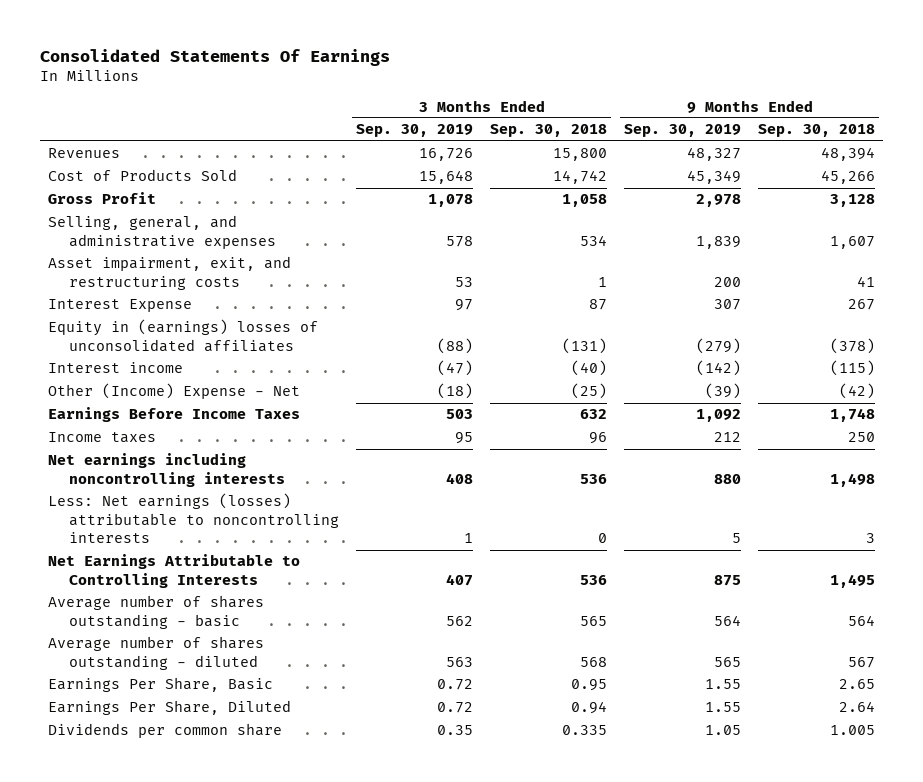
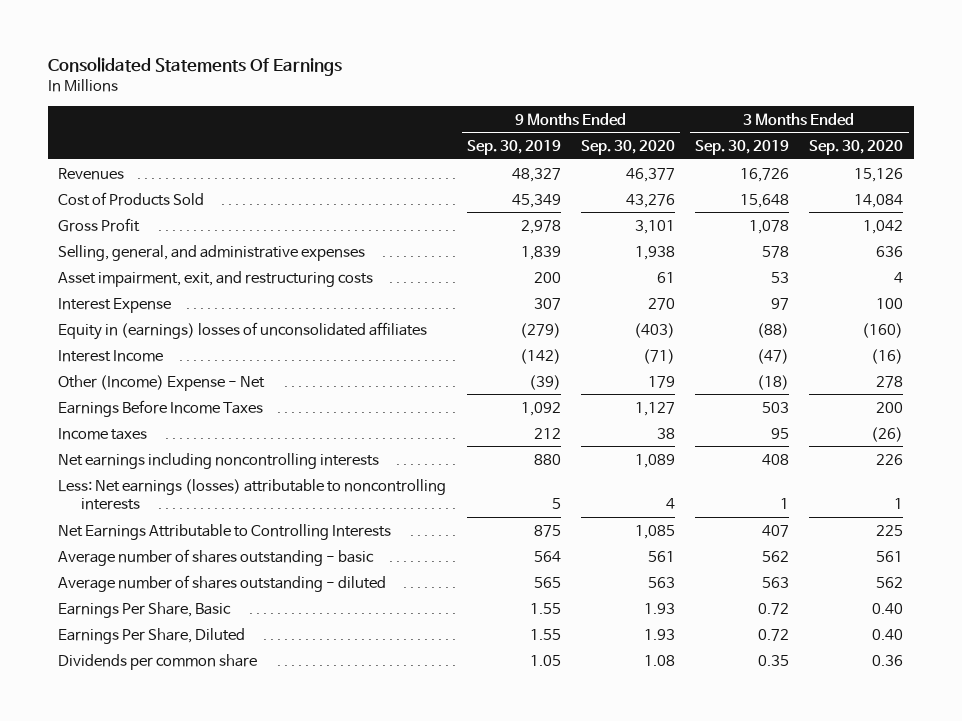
- | 3 Months Ended Sep. 30, 2019 | 3 Months Ended Sep. 30, 2018 | 9 Months Ended Sep. 30, 2019 | 9 Months Ended Sep. 30, 2018
+ | 9 Months Ended Sep. 30, 2019 | 9 Months Ended Sep. 30, 2020 | 3 Months Ended Sep. 30, 2019 | 3 Months Ended Sep. 30, 2020
- Interest income | (47) | (40) | (142) | (115)
+ Interest Income | (142) | (71) | (47) | (16)

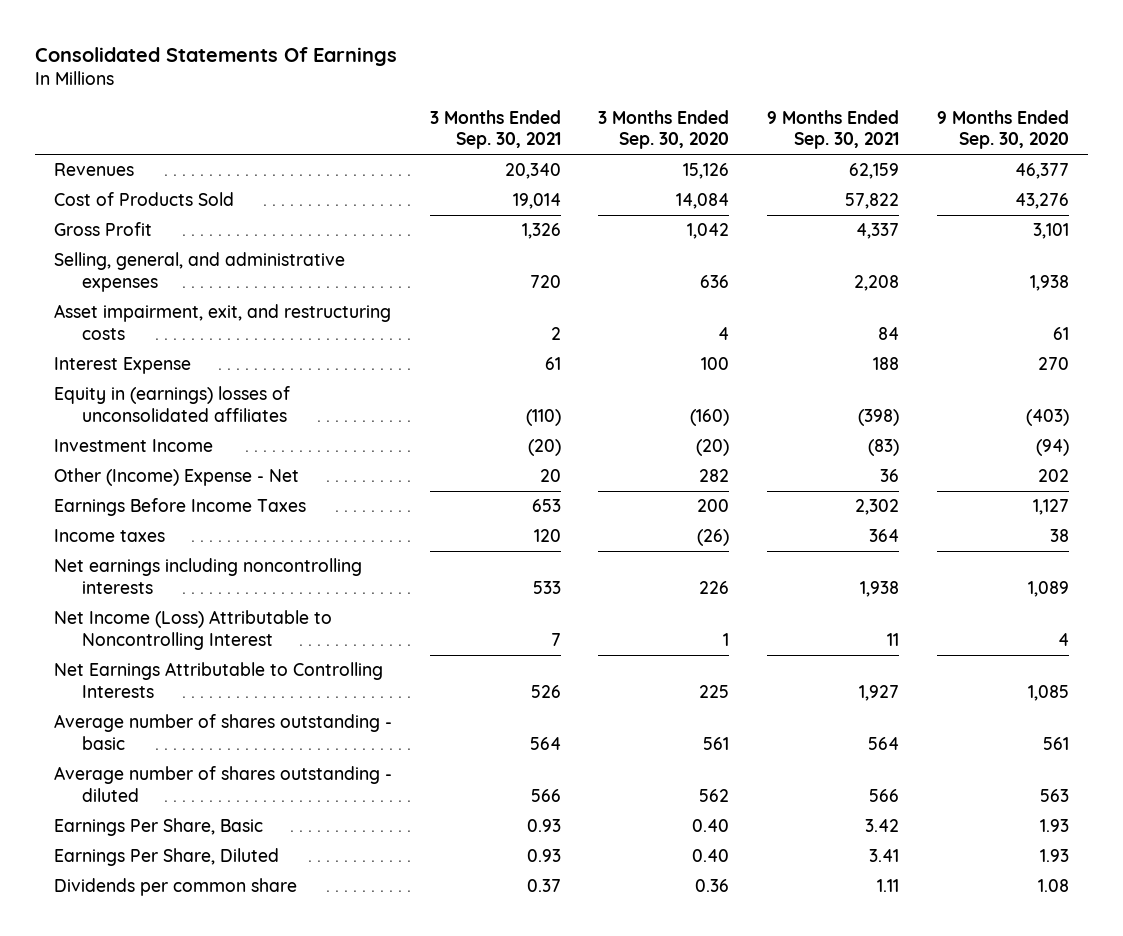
- | 9 Months Ended Sep. 30, 2019 | 9 Months Ended Sep. 30, 2020 | 3 Months Ended Sep. 30, 2019 | 3 Months Ended Sep. 30, 2020
+ | 3 Months Ended Sep. 30, 2021 | 3 Months Ended Sep. 30, 2020 | 9 Months Ended Sep. 30, 2021 | 9 Months Ended Sep. 30, 2020
- Interest Income | (142) | (71) | (47) | (16)
- Other (Income) Expense - Net | (39) | 179 | (18) | 278
+ Investment Income | (20) | (20) | (83) | (94)
+ Other (Income) Expense - Net | 20 | 282 | 36 | 202
- Less: Net earnings (losses) attributable to noncontrolling interests | 5 | 4 | 1 | 1
+ Net Income (Loss) Attributable to Noncontrolling Interest | 7 | 1 | 11 | 4

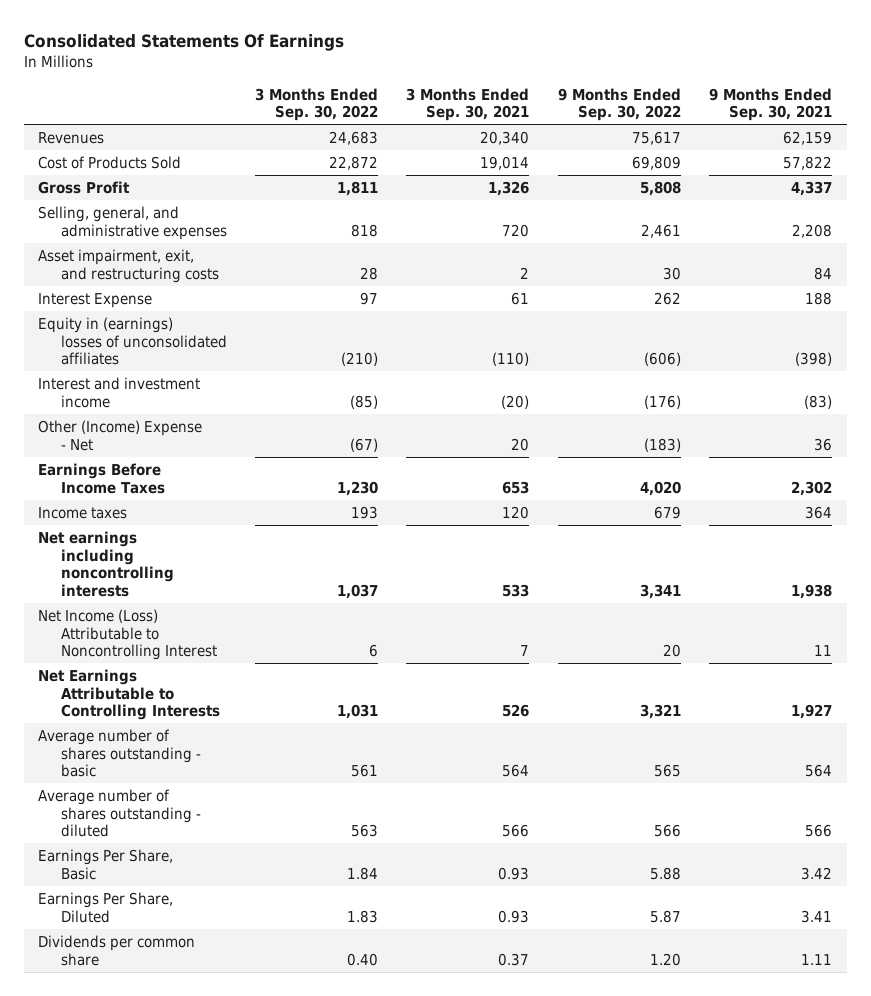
- | 3 Months Ended Sep. 30, 2021 | 3 Months Ended Sep. 30, 2020 | 9 Months Ended Sep. 30, 2021 | 9 Months Ended Sep. 30, 2020
+ | 3 Months Ended Sep. 30, 2022 | 3 Months Ended Sep. 30, 2021 | 9 Months Ended Sep. 30, 2022 | 9 Months Ended Sep. 30, 2021
- Investment Income | (20) | (20) | (83) | (94)
+ Interest and investment income | (85) | (20) | (176) | (83)

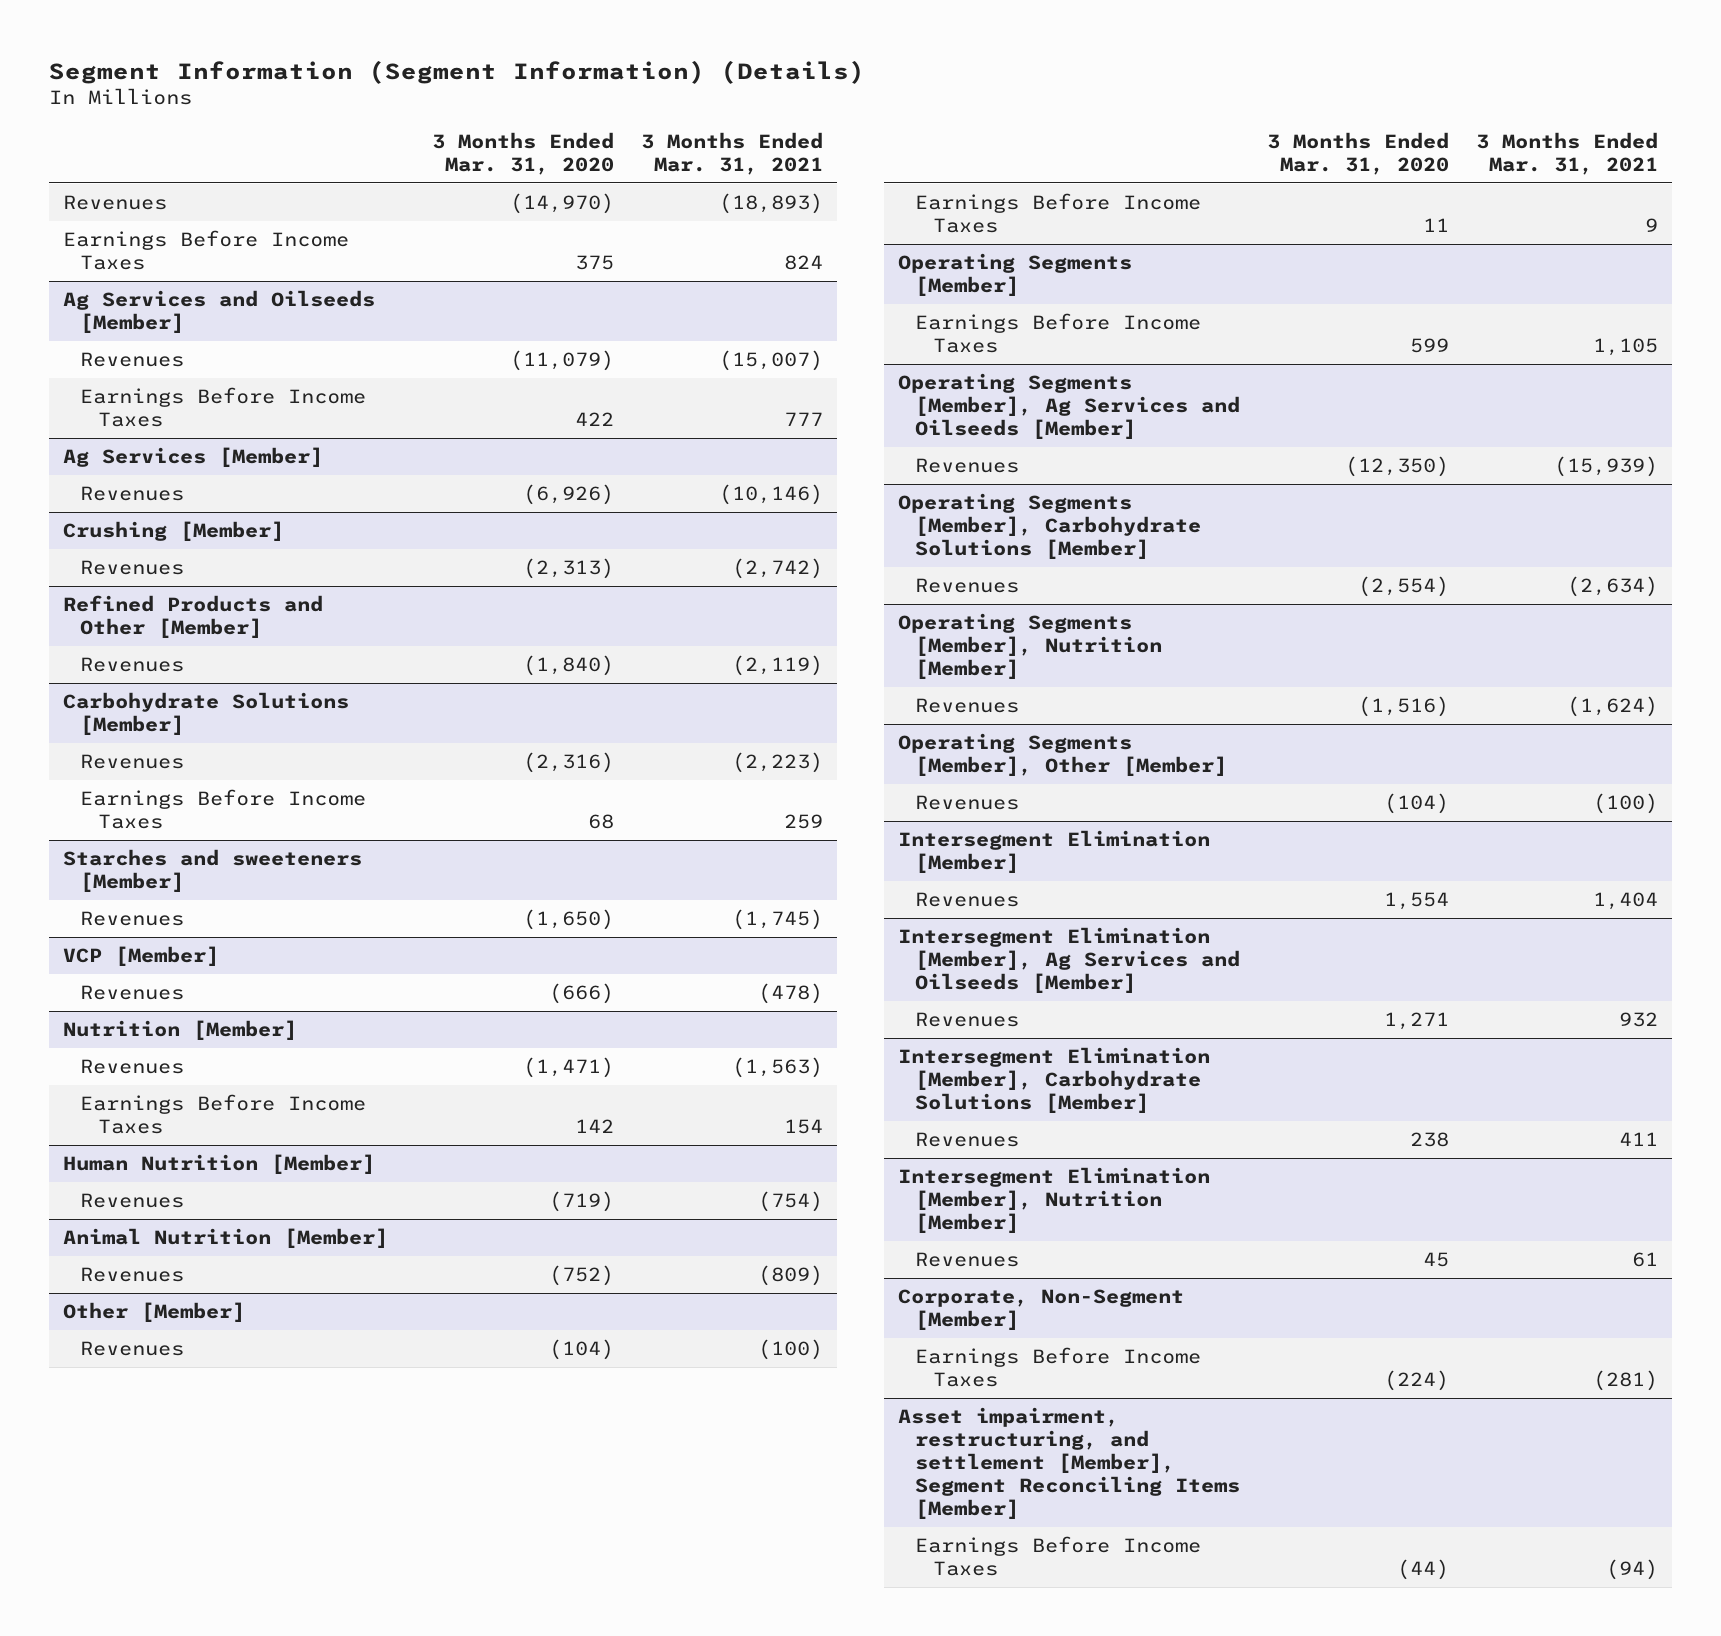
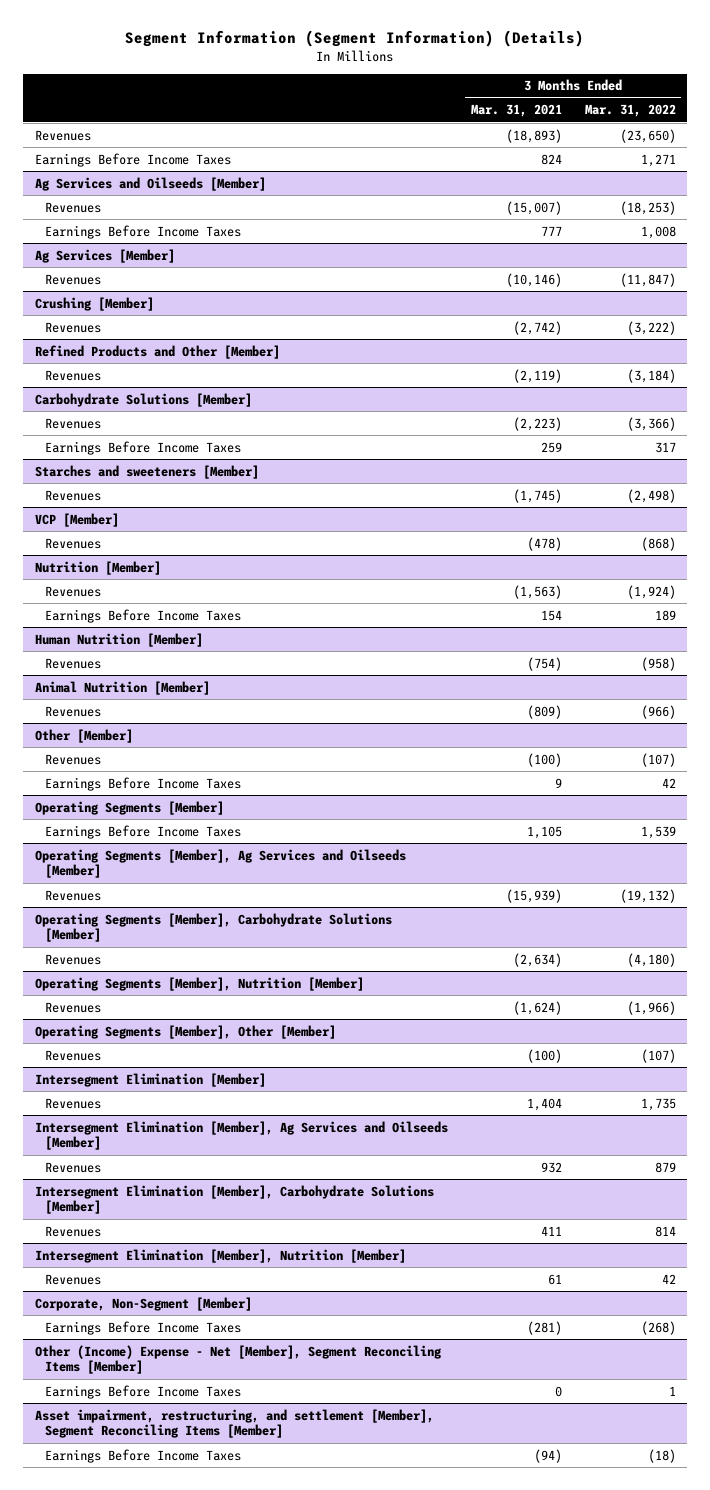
- | 3 Months Ended Mar. 31, 2020 | 3 Months Ended Mar. 31, 2021
+ | 3 Months Ended Mar. 31, 2021 | 3 Months Ended Mar. 31, 2022
+ Other (Income) Expense - Net [Member], Segment Reconciling Items [Member]
+ Earnings Before Income Taxes | 0 | 1

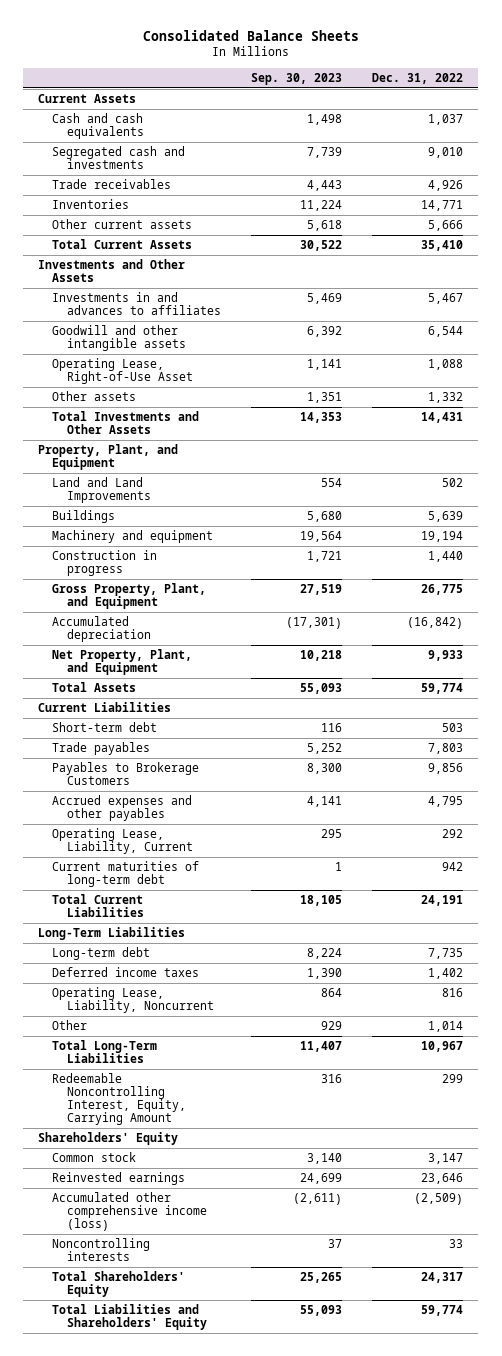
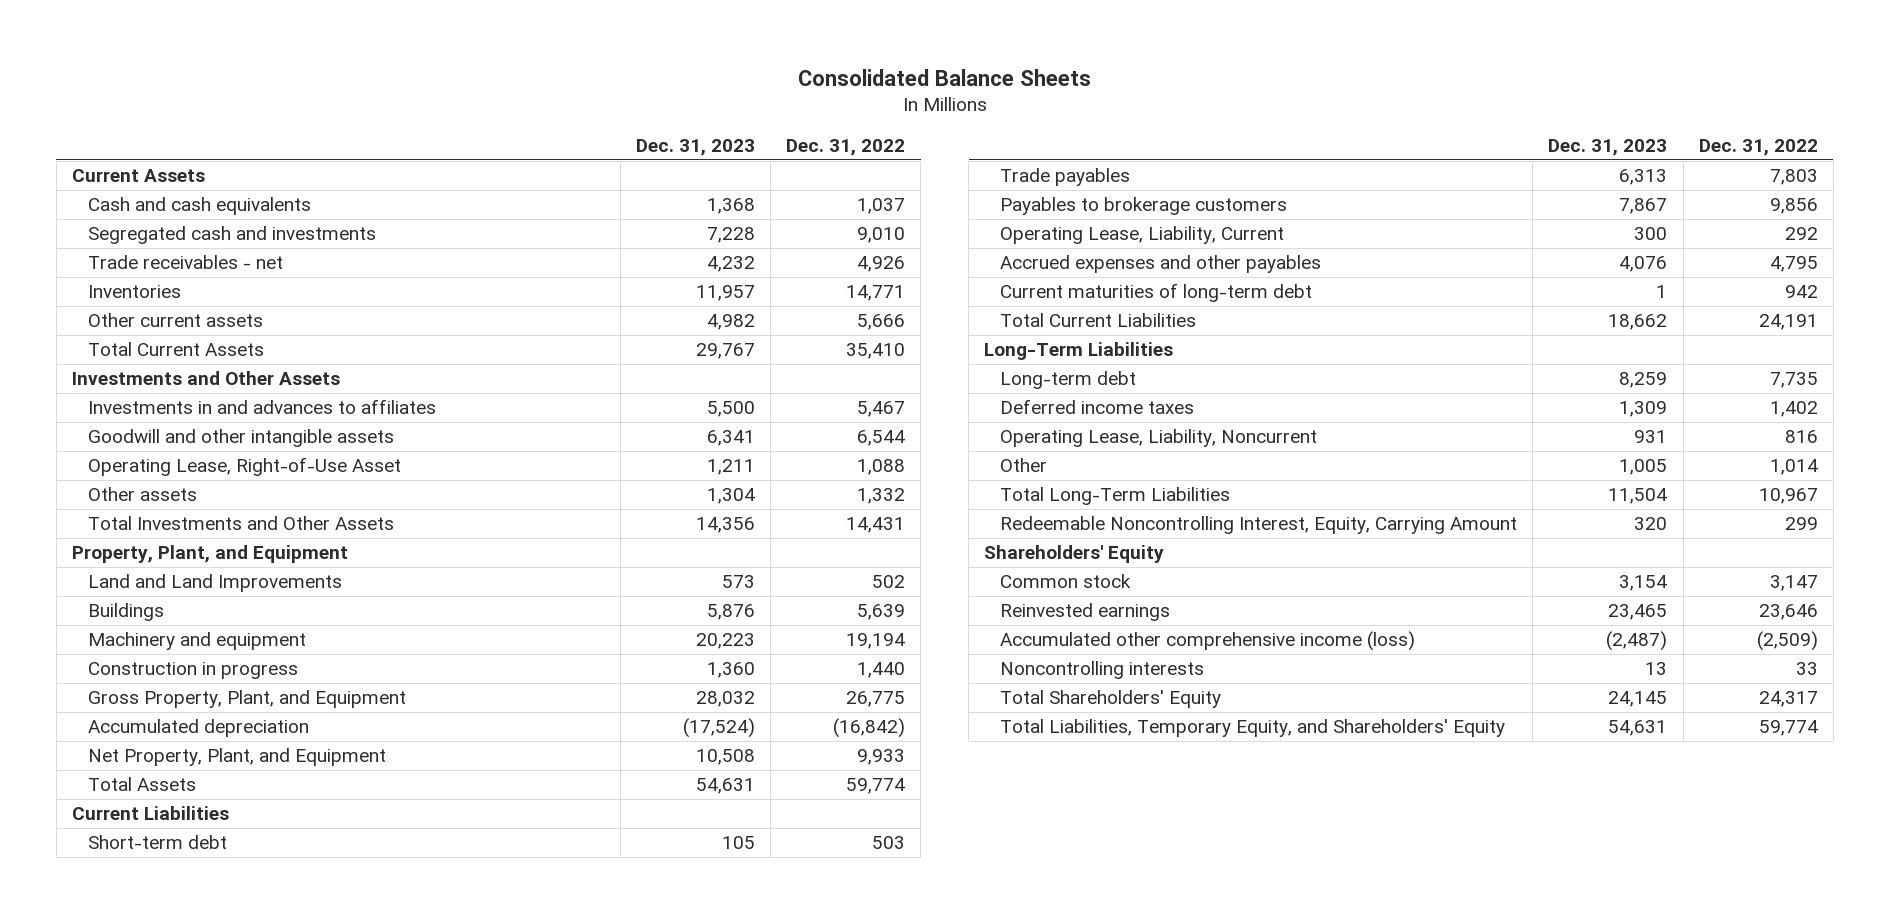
- | Sep. 30, 2023 | Dec. 31, 2022
+ | Dec. 31, 2023 | Dec. 31, 2022
- Trade receivables | 4,443 | 4,926
+ Trade receivables - net | 4,232 | 4,926
- Payables to Brokerage Customers | 8,300 | 9,856
+ Payables to brokerage customers | 7,867 | 9,856
moved down: Accrued expenses and other payables | 4,076 | 4,795
- Total Liabilities and Shareholders' Equity | 55,093 | 59,774
+ Total Liabilities, Temporary Equity, and Shareholders' Equity | 54,631 | 59,774

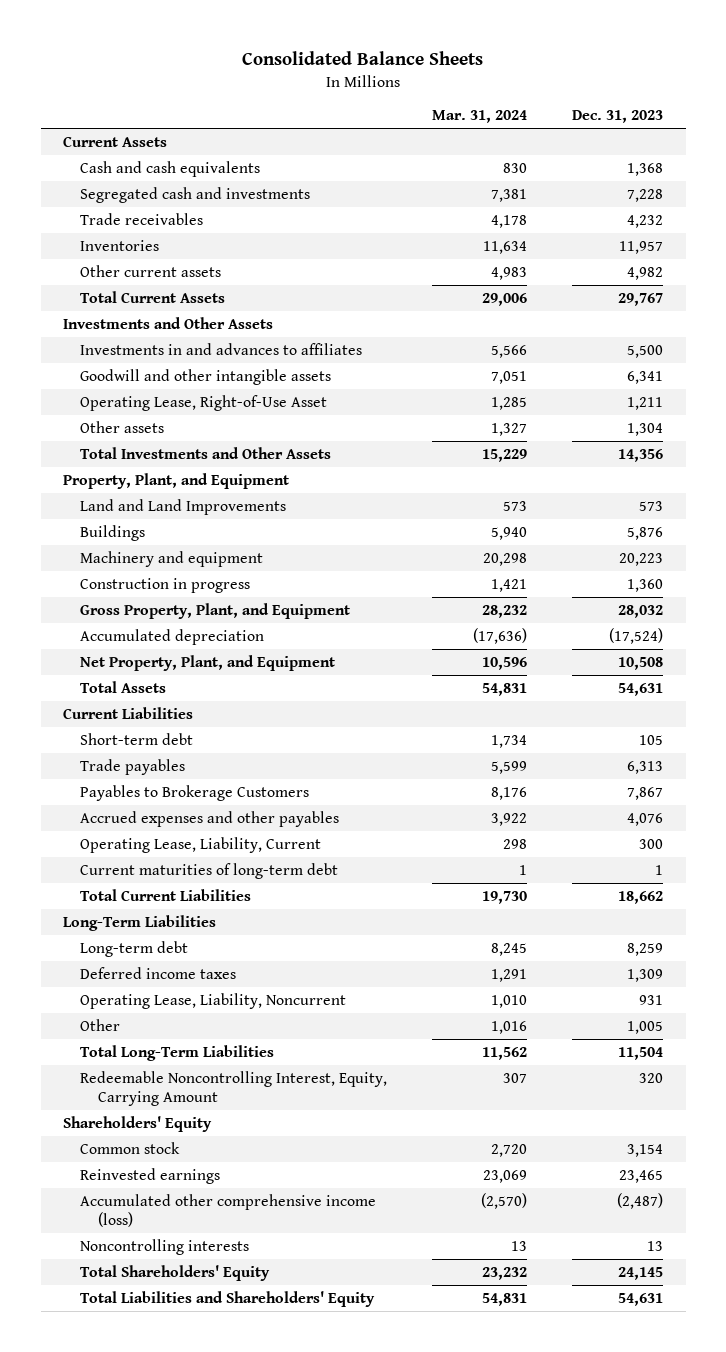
- | Dec. 31, 2023 | Dec. 31, 2022
+ | Mar. 31, 2024 | Dec. 31, 2023
- Trade receivables - net | 4,232 | 4,926
+ Trade receivables | 4,178 | 4,232
- Payables to brokerage customers | 7,867 | 9,856
+ Payables to Brokerage Customers | 8,176 | 7,867
moved down: Operating Lease, Liability, Current | 298 | 300
- Total Liabilities, Temporary Equity, and Shareholders' Equity | 54,631 | 59,774
+ Total Liabilities and Shareholders' Equity | 54,831 | 54,631

